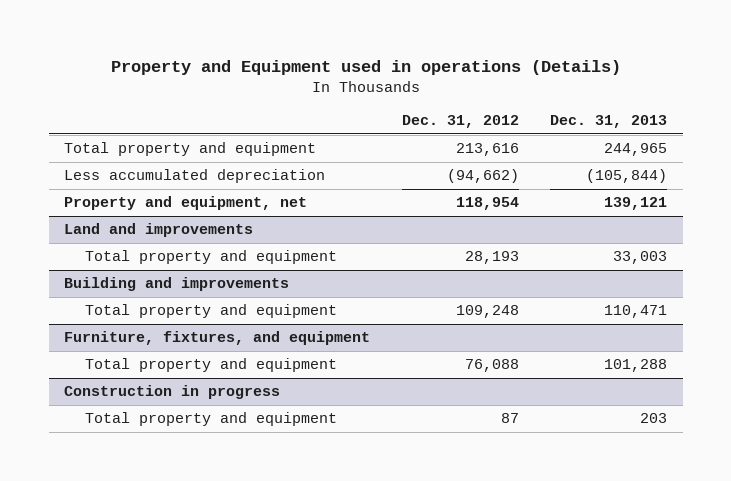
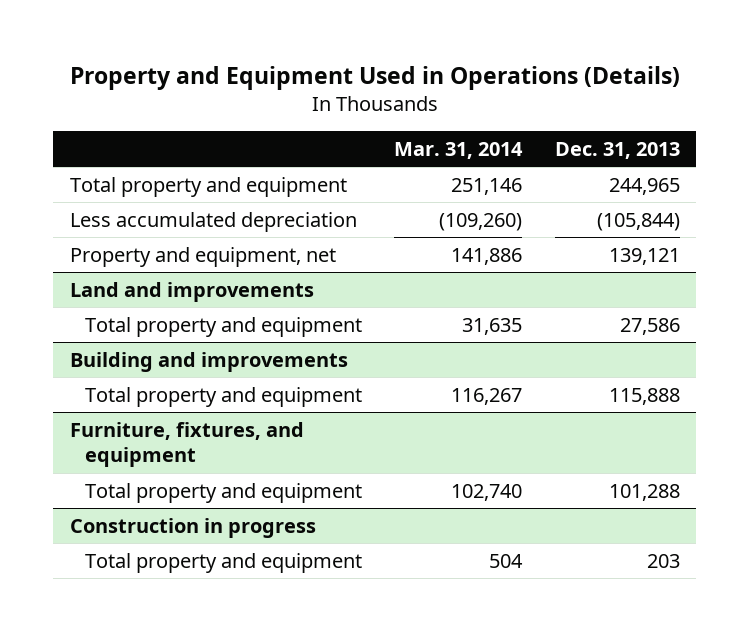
- Property and Equipment used in operations (Details)
+ Property and Equipment Used in Operations (Details)
- | Dec. 31, 2012 | Dec. 31, 2013
+ | Mar. 31, 2014 | Dec. 31, 2013
@ Land and improvements
- Total property and equipment | 28,193 | 33,003
+ Total property and equipment | 31,635 | 27,586
@ Building and improvements
- Total property and equipment | 109,248 | 110,471
+ Total property and equipment | 116,267 | 115,888

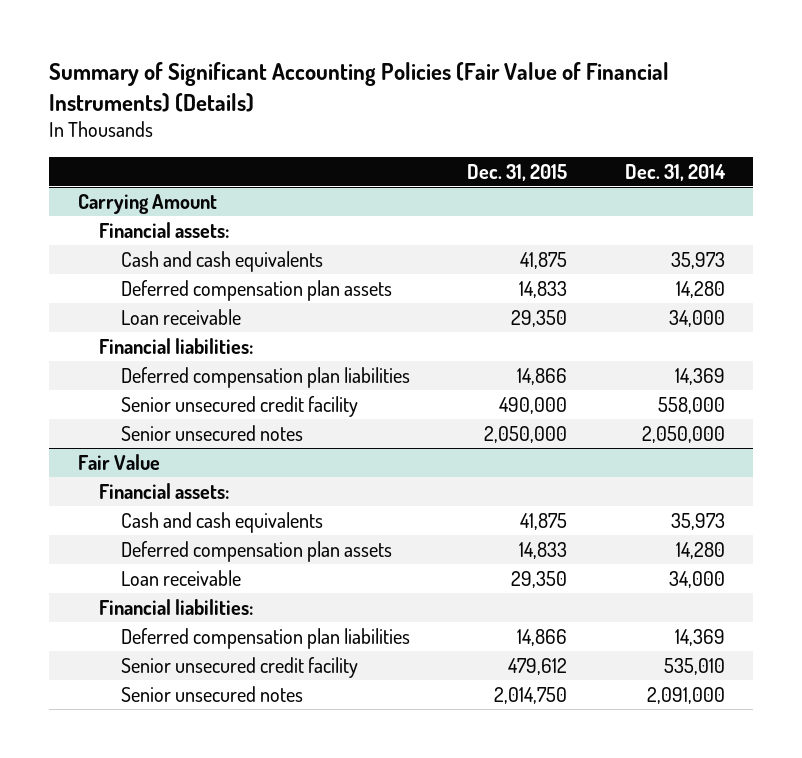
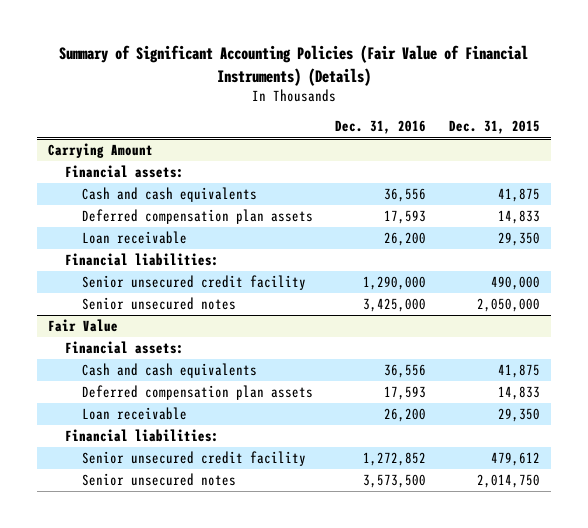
- | Dec. 31, 2015 | Dec. 31, 2014
+ | Dec. 31, 2016 | Dec. 31, 2015
@ Carrying Amount
- Deferred compensation plan liabilities | 14,866 | 14,369
@ Fair Value
- Deferred compensation plan liabilities | 14,866 | 14,369

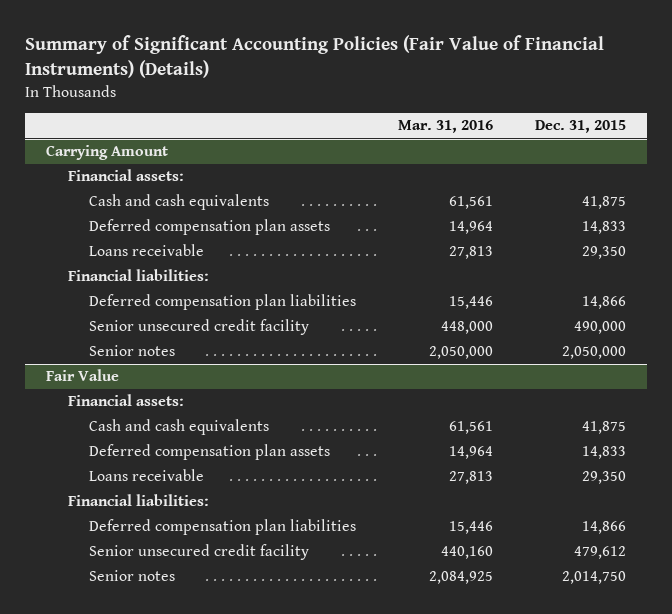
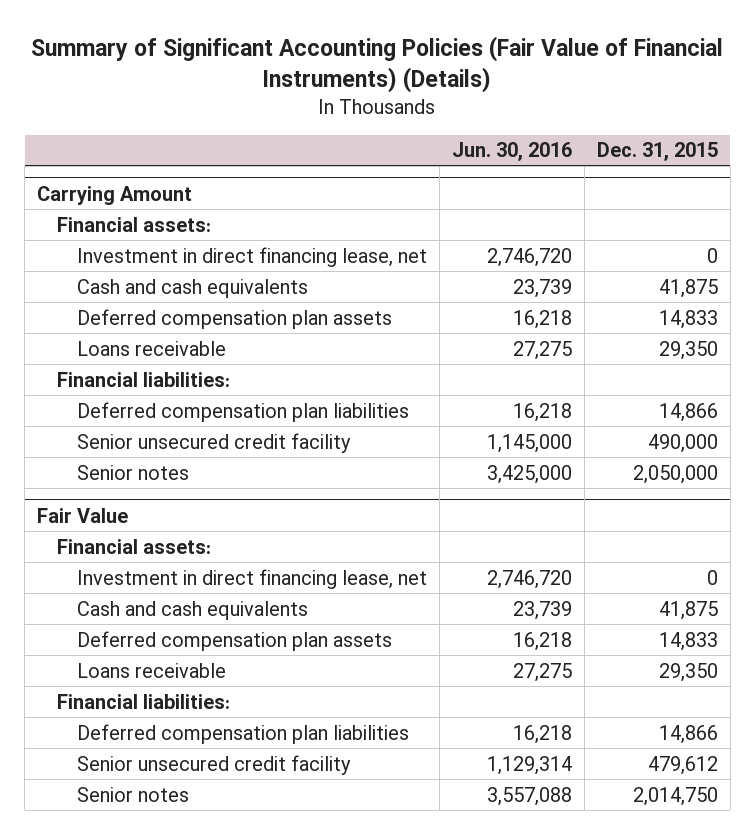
- | Mar. 31, 2016 | Dec. 31, 2015
+ | Jun. 30, 2016 | Dec. 31, 2015
@ Carrying Amount
+ Investment in direct financing lease, net | 2,746,720 | 0
@ Fair Value
+ Investment in direct financing lease, net | 2,746,720 | 0

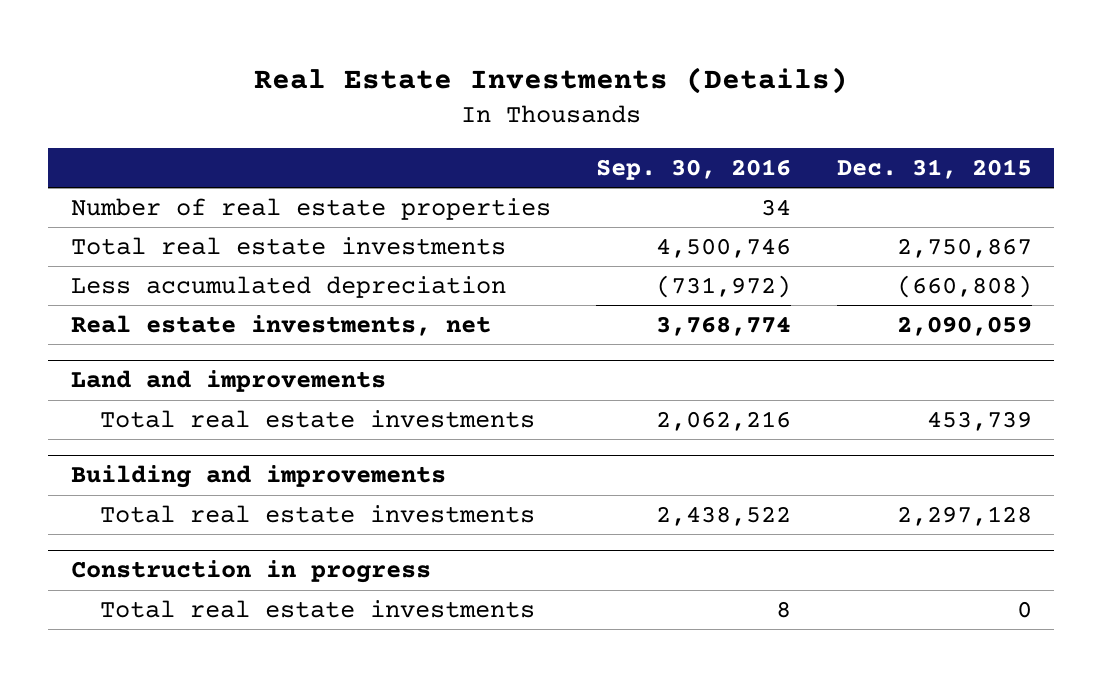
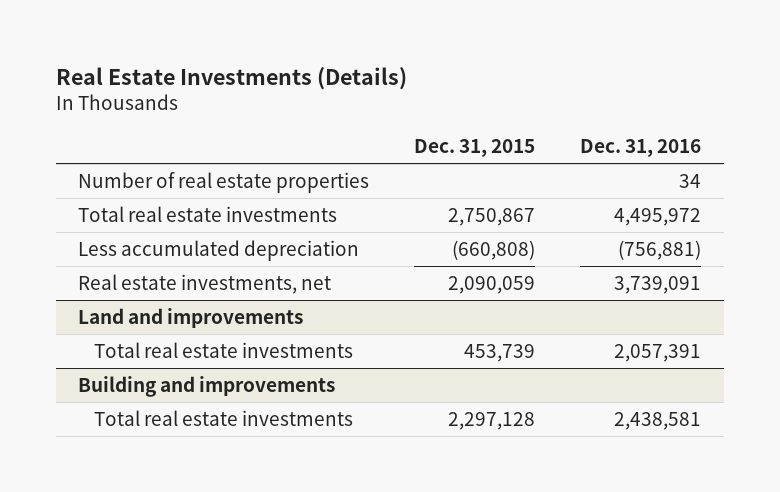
- | Sep. 30, 2016 | Dec. 31, 2015
+ | Dec. 31, 2015 | Dec. 31, 2016
- Construction in progress
- Total real estate investments | 8 | 0

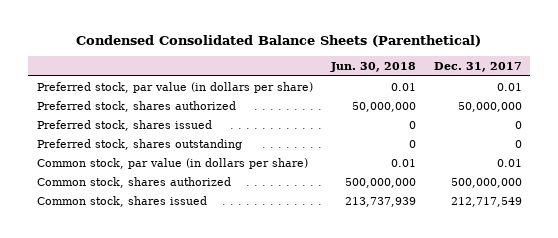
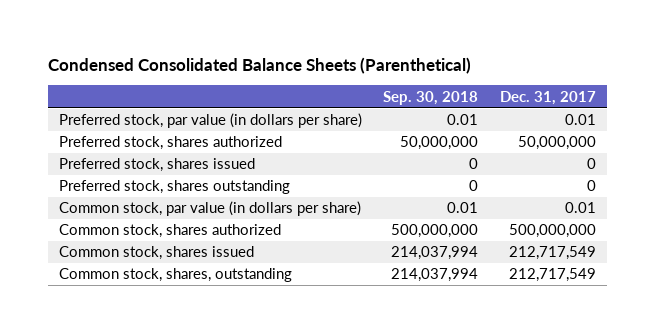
- | Jun. 30, 2018 | Dec. 31, 2017
+ | Sep. 30, 2018 | Dec. 31, 2017
+ Common stock, shares, outstanding | 214,037,994 | 212,717,549

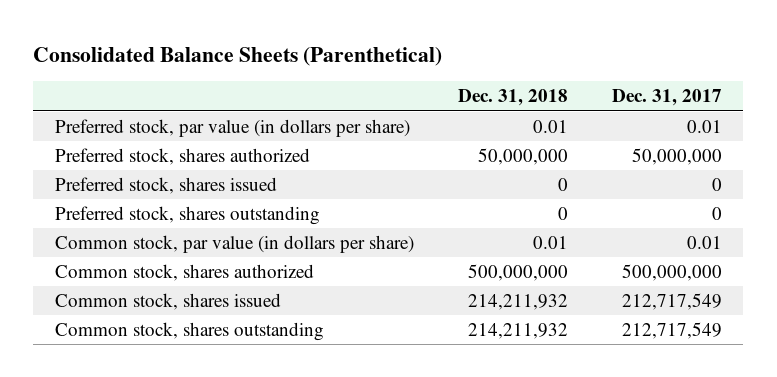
- Condensed Consolidated Balance Sheets (Parenthetical)
+ Consolidated Balance Sheets (Parenthetical)
- | Sep. 30, 2018 | Dec. 31, 2017
+ | Dec. 31, 2018 | Dec. 31, 2017
- Common stock, shares, outstanding | 214,037,994 | 212,717,549
+ Common stock, shares outstanding | 214,211,932 | 212,717,549

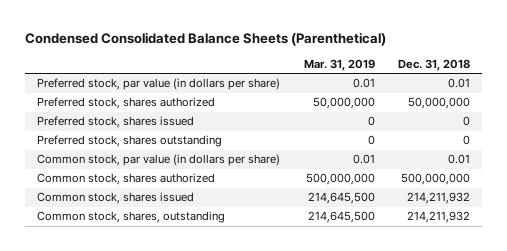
- Consolidated Balance Sheets (Parenthetical)
+ Condensed Consolidated Balance Sheets (Parenthetical)
- | Dec. 31, 2018 | Dec. 31, 2017
+ | Mar. 31, 2019 | Dec. 31, 2018
- Common stock, shares outstanding | 214,211,932 | 212,717,549
+ Common stock, shares, outstanding | 214,645,500 | 214,211,932

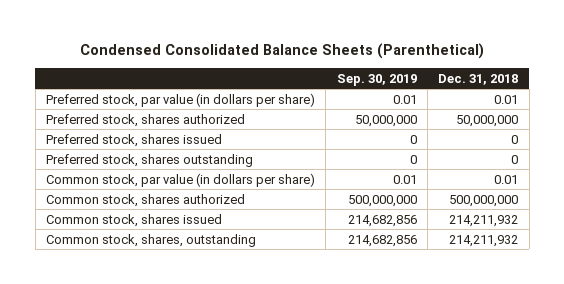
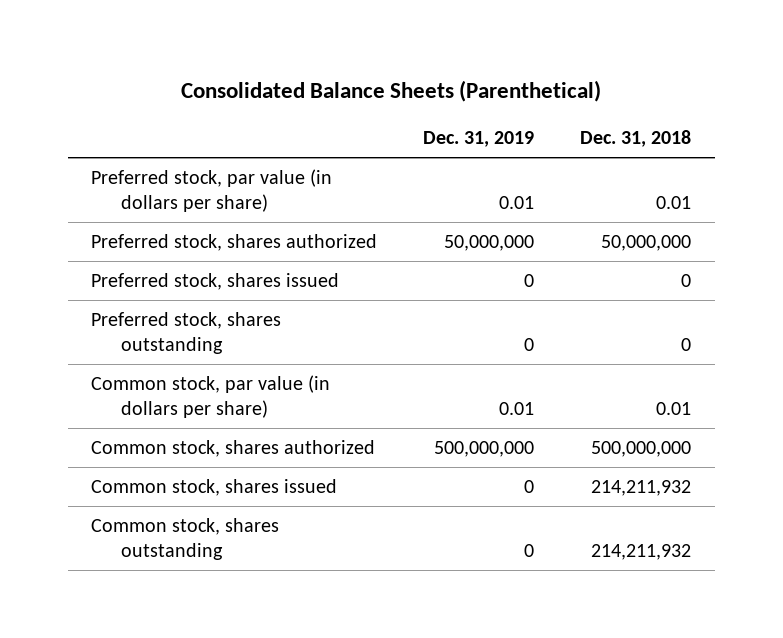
- Condensed Consolidated Balance Sheets (Parenthetical)
+ Consolidated Balance Sheets (Parenthetical)
- | Sep. 30, 2019 | Dec. 31, 2018
+ | Dec. 31, 2019 | Dec. 31, 2018
- Common stock, shares, outstanding | 214,682,856 | 214,211,932
+ Common stock, shares outstanding | 0 | 214,211,932

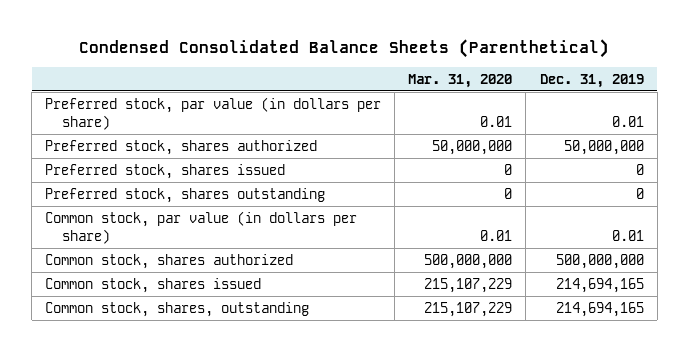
- Consolidated Balance Sheets (Parenthetical)
+ Condensed Consolidated Balance Sheets (Parenthetical)
- | Dec. 31, 2019 | Dec. 31, 2018
+ | Mar. 31, 2020 | Dec. 31, 2019
- Common stock, shares issued | 0 | 214,211,932
- Common stock, shares outstanding | 0 | 214,211,932
+ Common stock, shares issued | 215,107,229 | 214,694,165
+ Common stock, shares, outstanding | 215,107,229 | 214,694,165

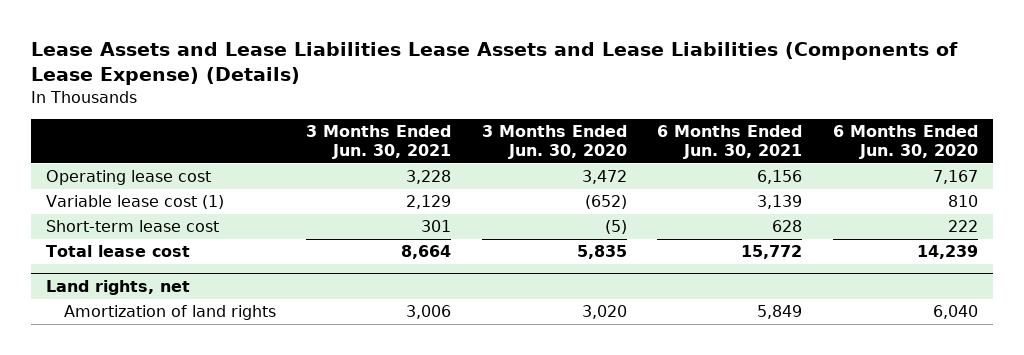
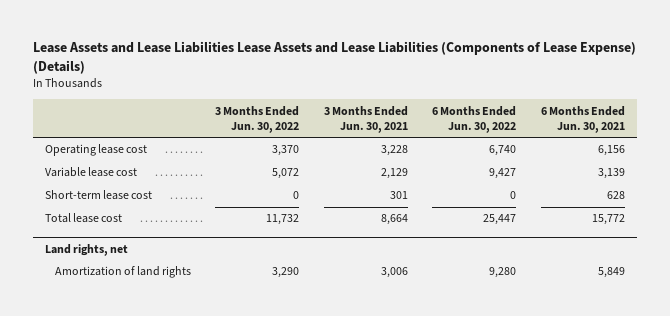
- | 3 Months Ended Jun. 30, 2021 | 3 Months Ended Jun. 30, 2020 | 6 Months Ended Jun. 30, 2021 | 6 Months Ended Jun. 30, 2020
+ | 3 Months Ended Jun. 30, 2022 | 3 Months Ended Jun. 30, 2021 | 6 Months Ended Jun. 30, 2022 | 6 Months Ended Jun. 30, 2021
- Variable lease cost (1) | 2,129 | (652) | 3,139 | 810
+ Variable lease cost | 5,072 | 2,129 | 9,427 | 3,139

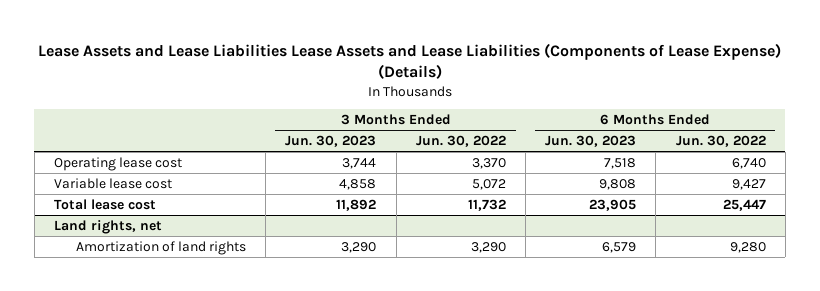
- | 3 Months Ended Jun. 30, 2022 | 3 Months Ended Jun. 30, 2021 | 6 Months Ended Jun. 30, 2022 | 6 Months Ended Jun. 30, 2021
+ | 3 Months Ended Jun. 30, 2023 | 3 Months Ended Jun. 30, 2022 | 6 Months Ended Jun. 30, 2023 | 6 Months Ended Jun. 30, 2022
- Short-term lease cost | 0 | 301 | 0 | 628

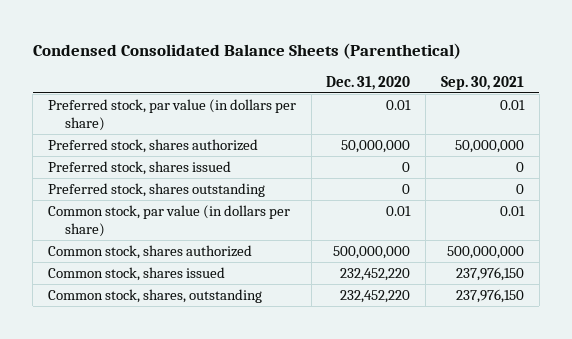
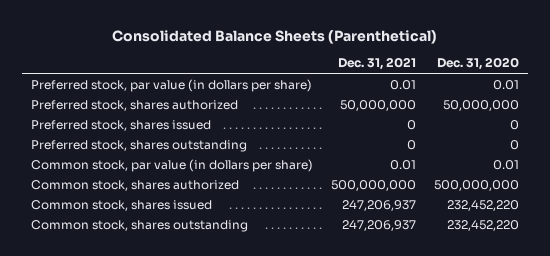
- Condensed Consolidated Balance Sheets (Parenthetical)
+ Consolidated Balance Sheets (Parenthetical)
- | Dec. 31, 2020 | Sep. 30, 2021
+ | Dec. 31, 2021 | Dec. 31, 2020
- Common stock, shares, outstanding | 232,452,220 | 237,976,150
+ Common stock, shares outstanding | 247,206,937 | 232,452,220

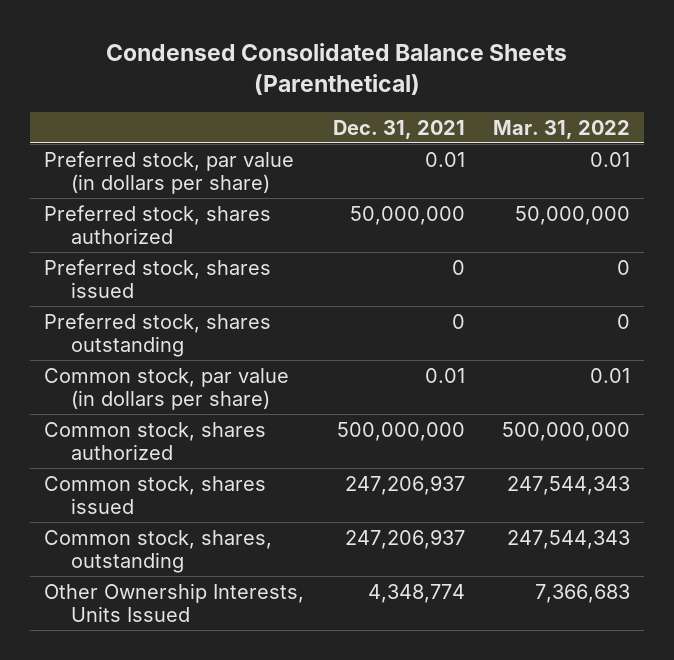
- Consolidated Balance Sheets (Parenthetical)
+ Condensed Consolidated Balance Sheets (Parenthetical)
- | Dec. 31, 2021 | Dec. 31, 2020
+ | Dec. 31, 2021 | Mar. 31, 2022
- Common stock, shares outstanding | 247,206,937 | 232,452,220
+ Common stock, shares, outstanding | 247,206,937 | 247,544,343
+ Other Ownership Interests, Units Issued | 4,348,774 | 7,366,683

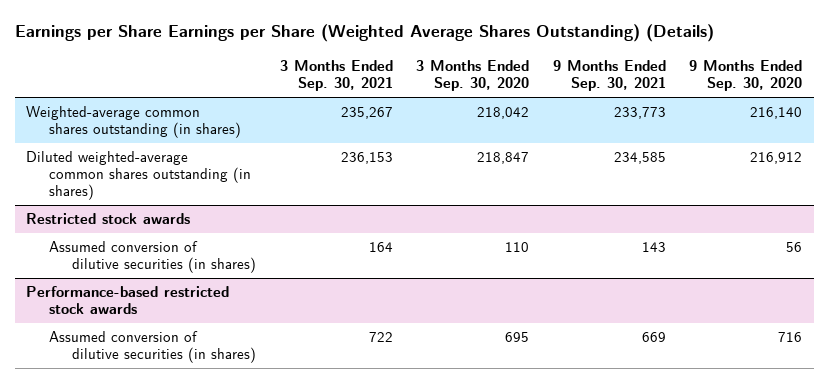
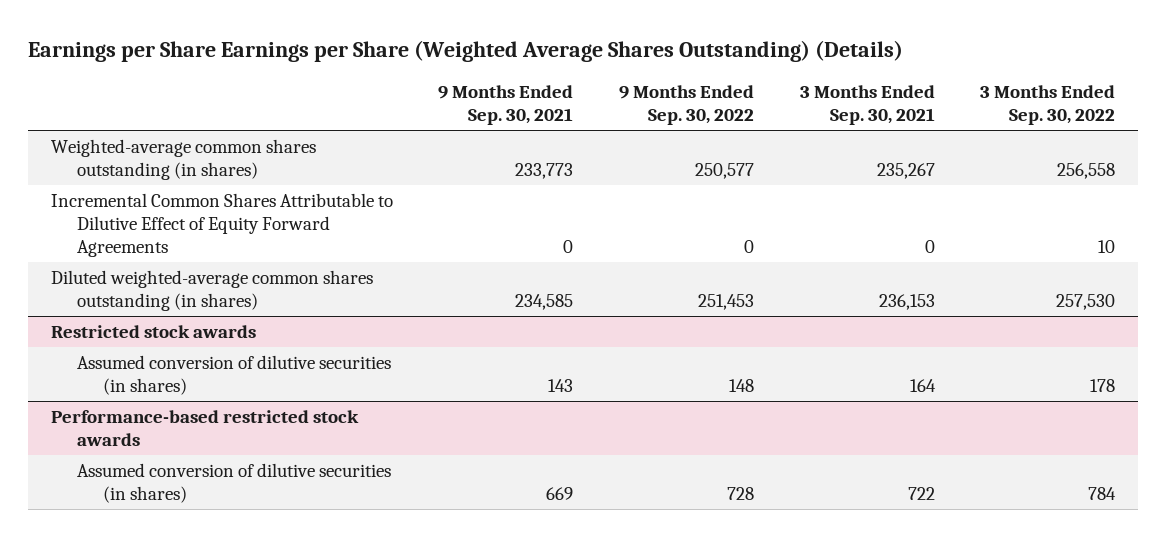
- | 3 Months Ended Sep. 30, 2021 | 3 Months Ended Sep. 30, 2020 | 9 Months Ended Sep. 30, 2021 | 9 Months Ended Sep. 30, 2020
+ | 9 Months Ended Sep. 30, 2021 | 9 Months Ended Sep. 30, 2022 | 3 Months Ended Sep. 30, 2021 | 3 Months Ended Sep. 30, 2022
+ Incremental Common Shares Attributable to Dilutive Effect of Equity Forward Agreements | 0 | 0 | 0 | 10

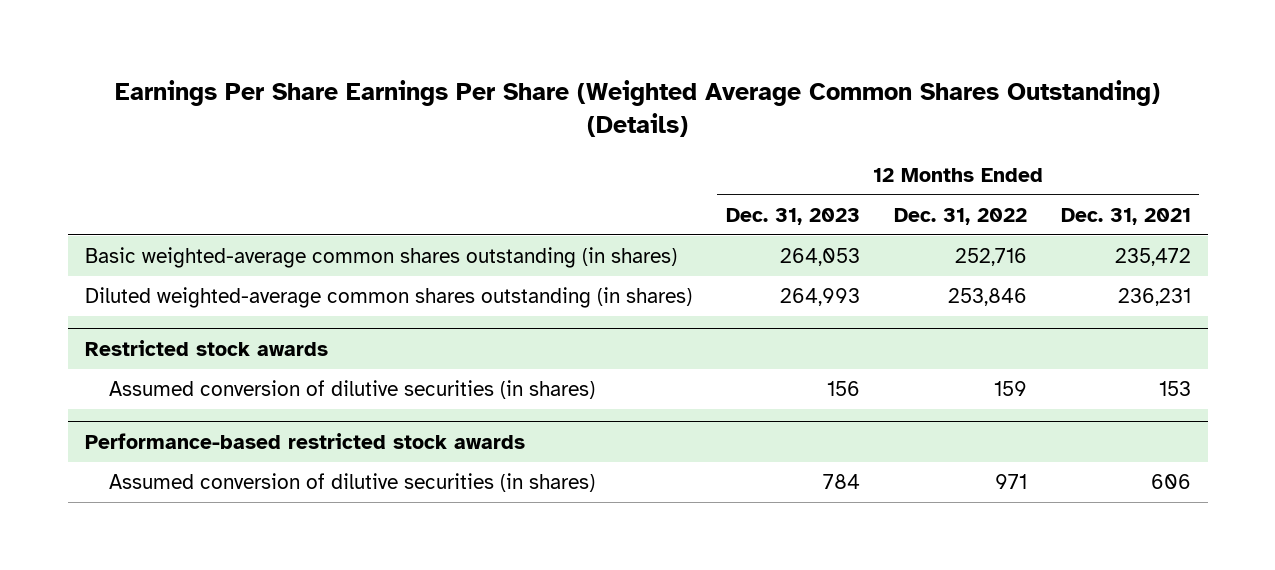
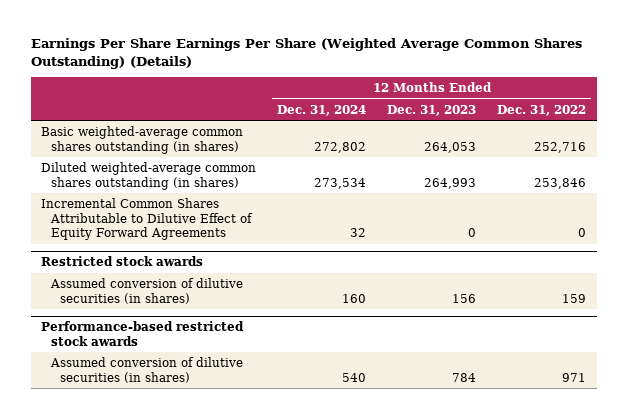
- | 12 Months Ended Dec. 31, 2023 | 12 Months Ended Dec. 31, 2022 | 12 Months Ended Dec. 31, 2021
+ | 12 Months Ended Dec. 31, 2024 | 12 Months Ended Dec. 31, 2023 | 12 Months Ended Dec. 31, 2022
+ Incremental Common Shares Attributable to Dilutive Effect of Equity Forward Agreements | 32 | 0 | 0

